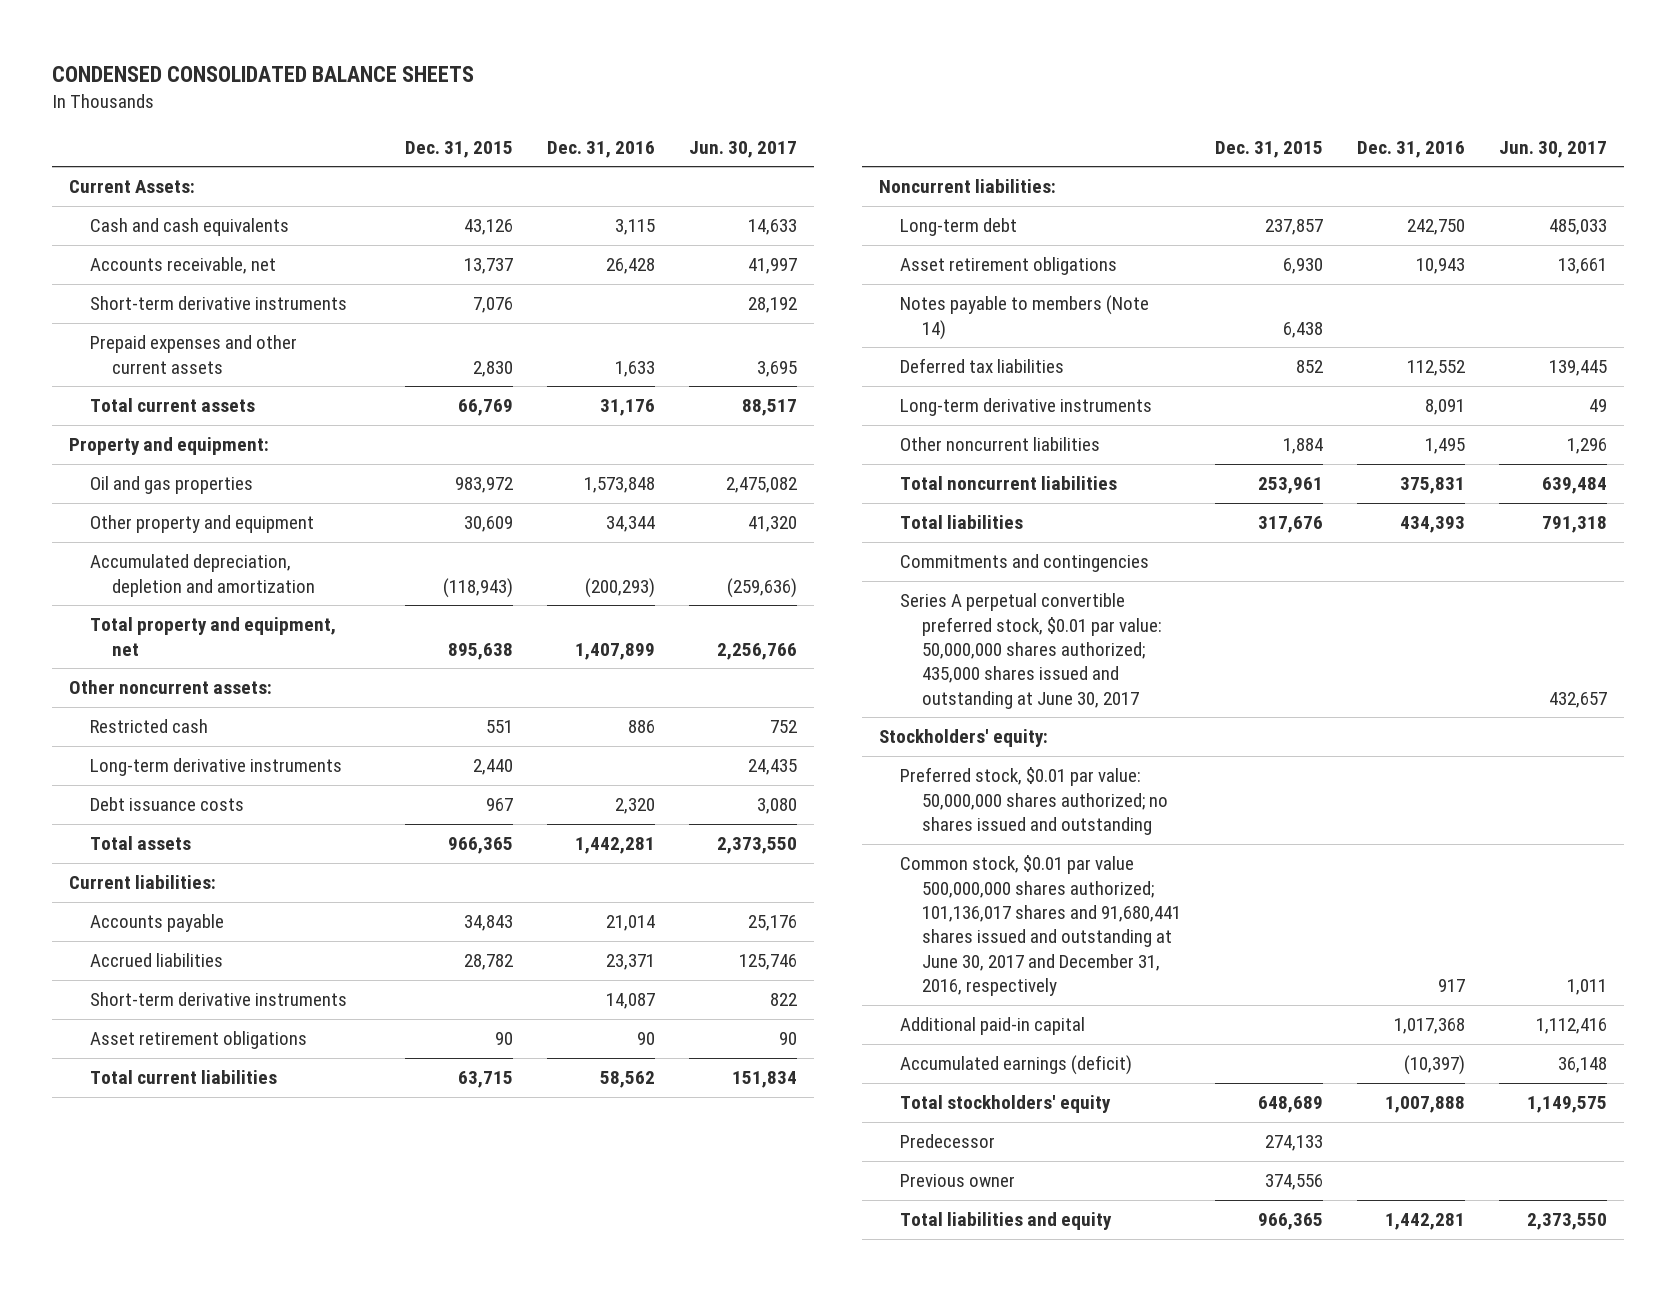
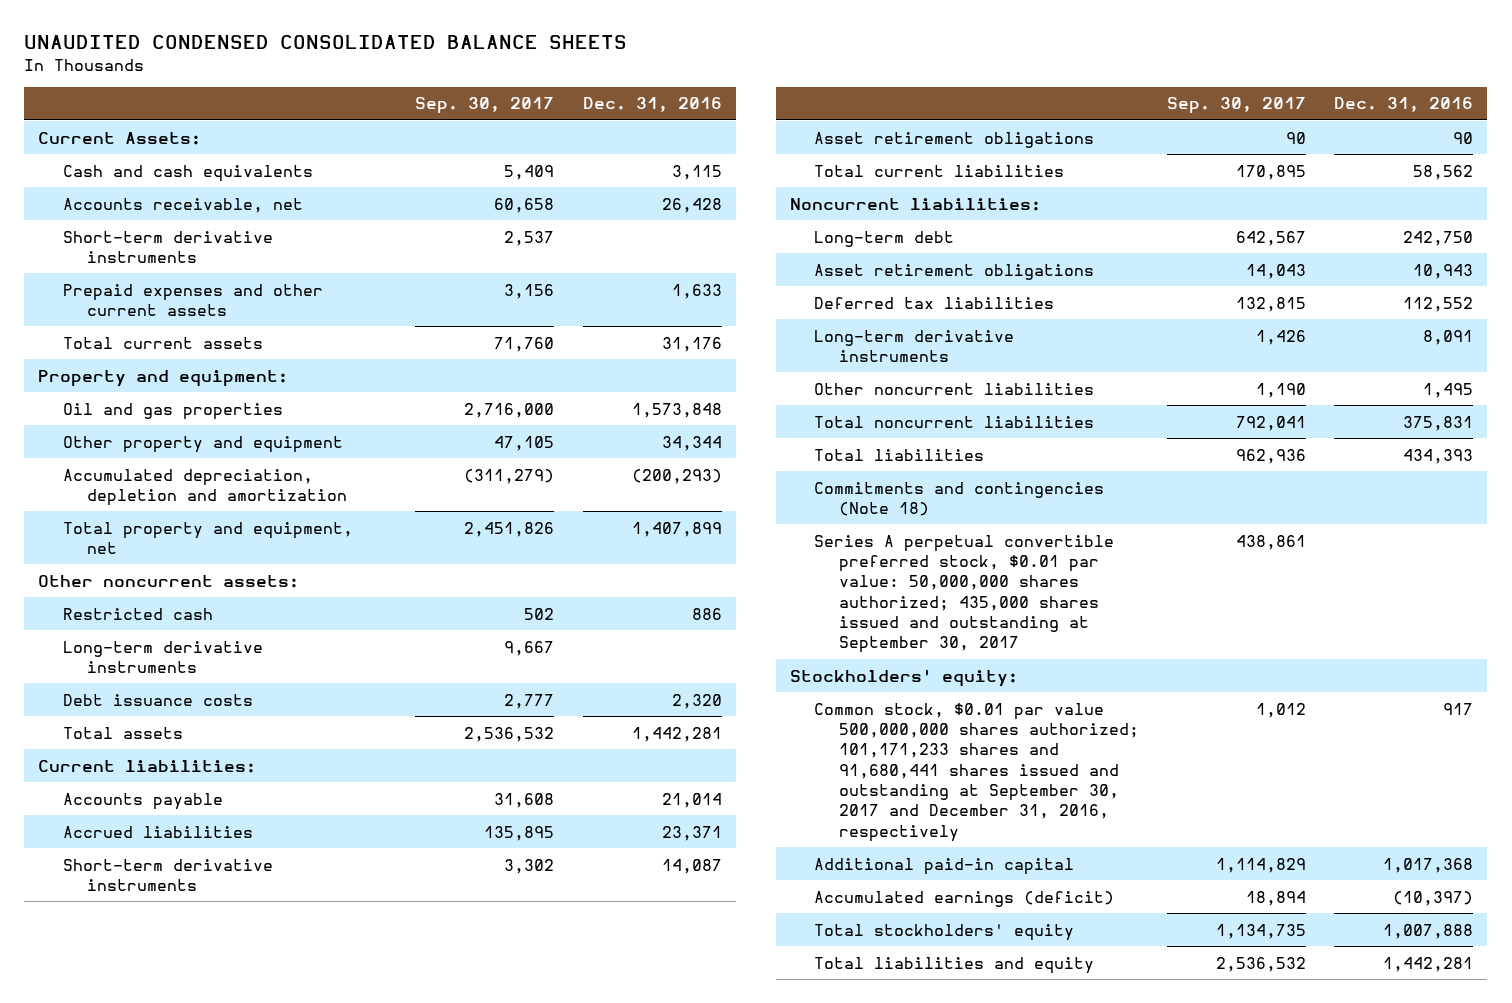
- CONDENSED CONSOLIDATED BALANCE SHEETS
+ UNAUDITED CONDENSED CONSOLIDATED BALANCE SHEETS
- | Dec. 31, 2015 | Dec. 31, 2016 | Jun. 30, 2017
+ | Sep. 30, 2017 | Dec. 31, 2016
- Notes payable to members (Note 14) | 6,438 | |
- Commitments and contingencies
- Series A perpetual convertible preferred stock, $0.01 par value: 50,000,000 shares authorized; 435,000 shares issued and outstanding at June 30, 2017 | | | 432,657
+ Commitments and contingencies (Note 18)
+ Series A perpetual convertible preferred stock, $0.01 par value: 50,000,000 shares authorized; 435,000 shares issued and outstanding at September 30, 2017 | 438,861 |
- Preferred stock, $0.01 par value: 50,000,000 shares authorized; no shares issued and outstanding
- Common stock, $0.01 par value 500,000,000 shares authorized; 101,136,017 shares and 91,680,441 shares issued and outstanding at June 30, 2017 and December 31, 2016, respectively | | 917 | 1,011
+ Common stock, $0.01 par value 500,000,000 shares authorized; 101,171,233 shares and 91,680,441 shares issued and outstanding at September 30, 2017 and December 31, 2016, respectively | 1,012 | 917
- Predecessor | 274,133 | |
- Previous owner | 374,556 | |

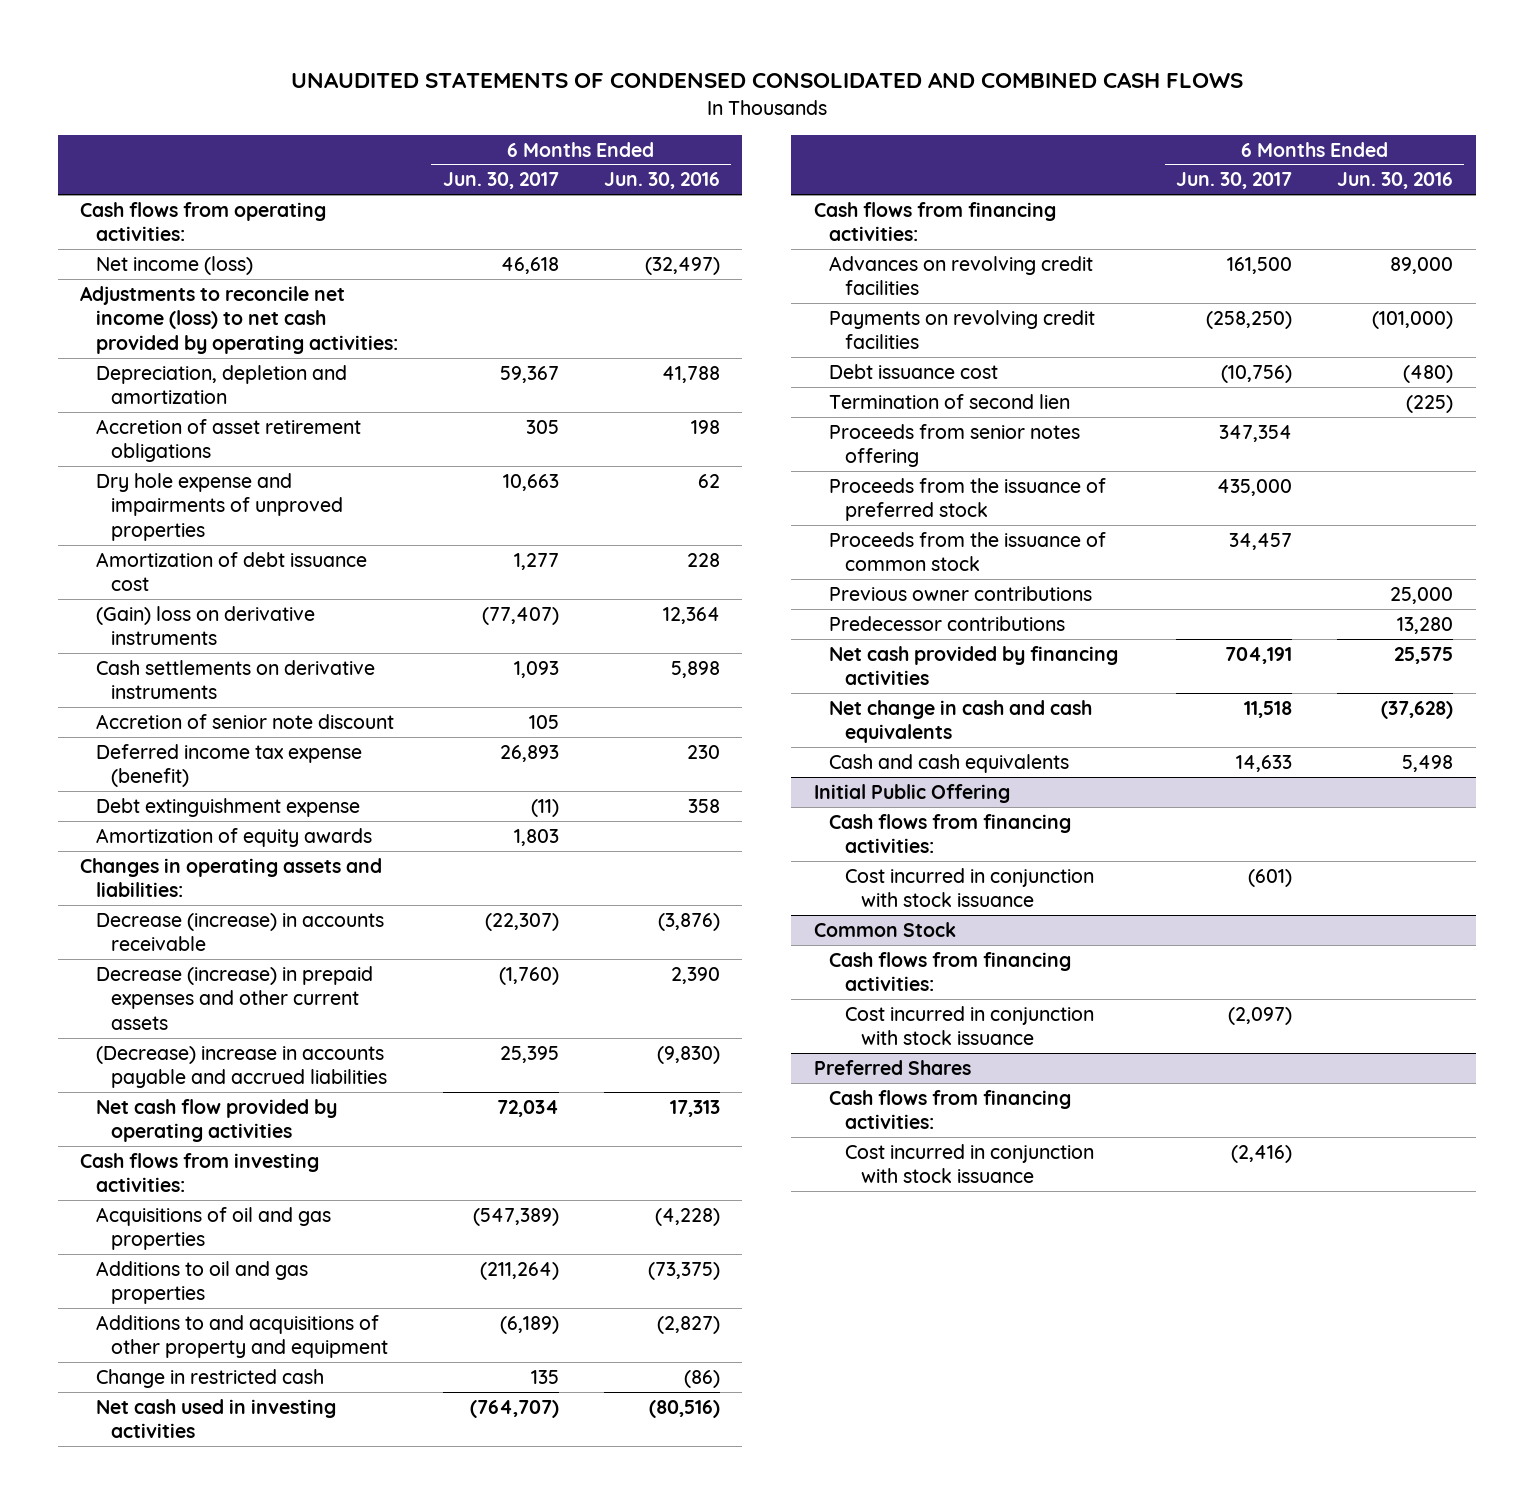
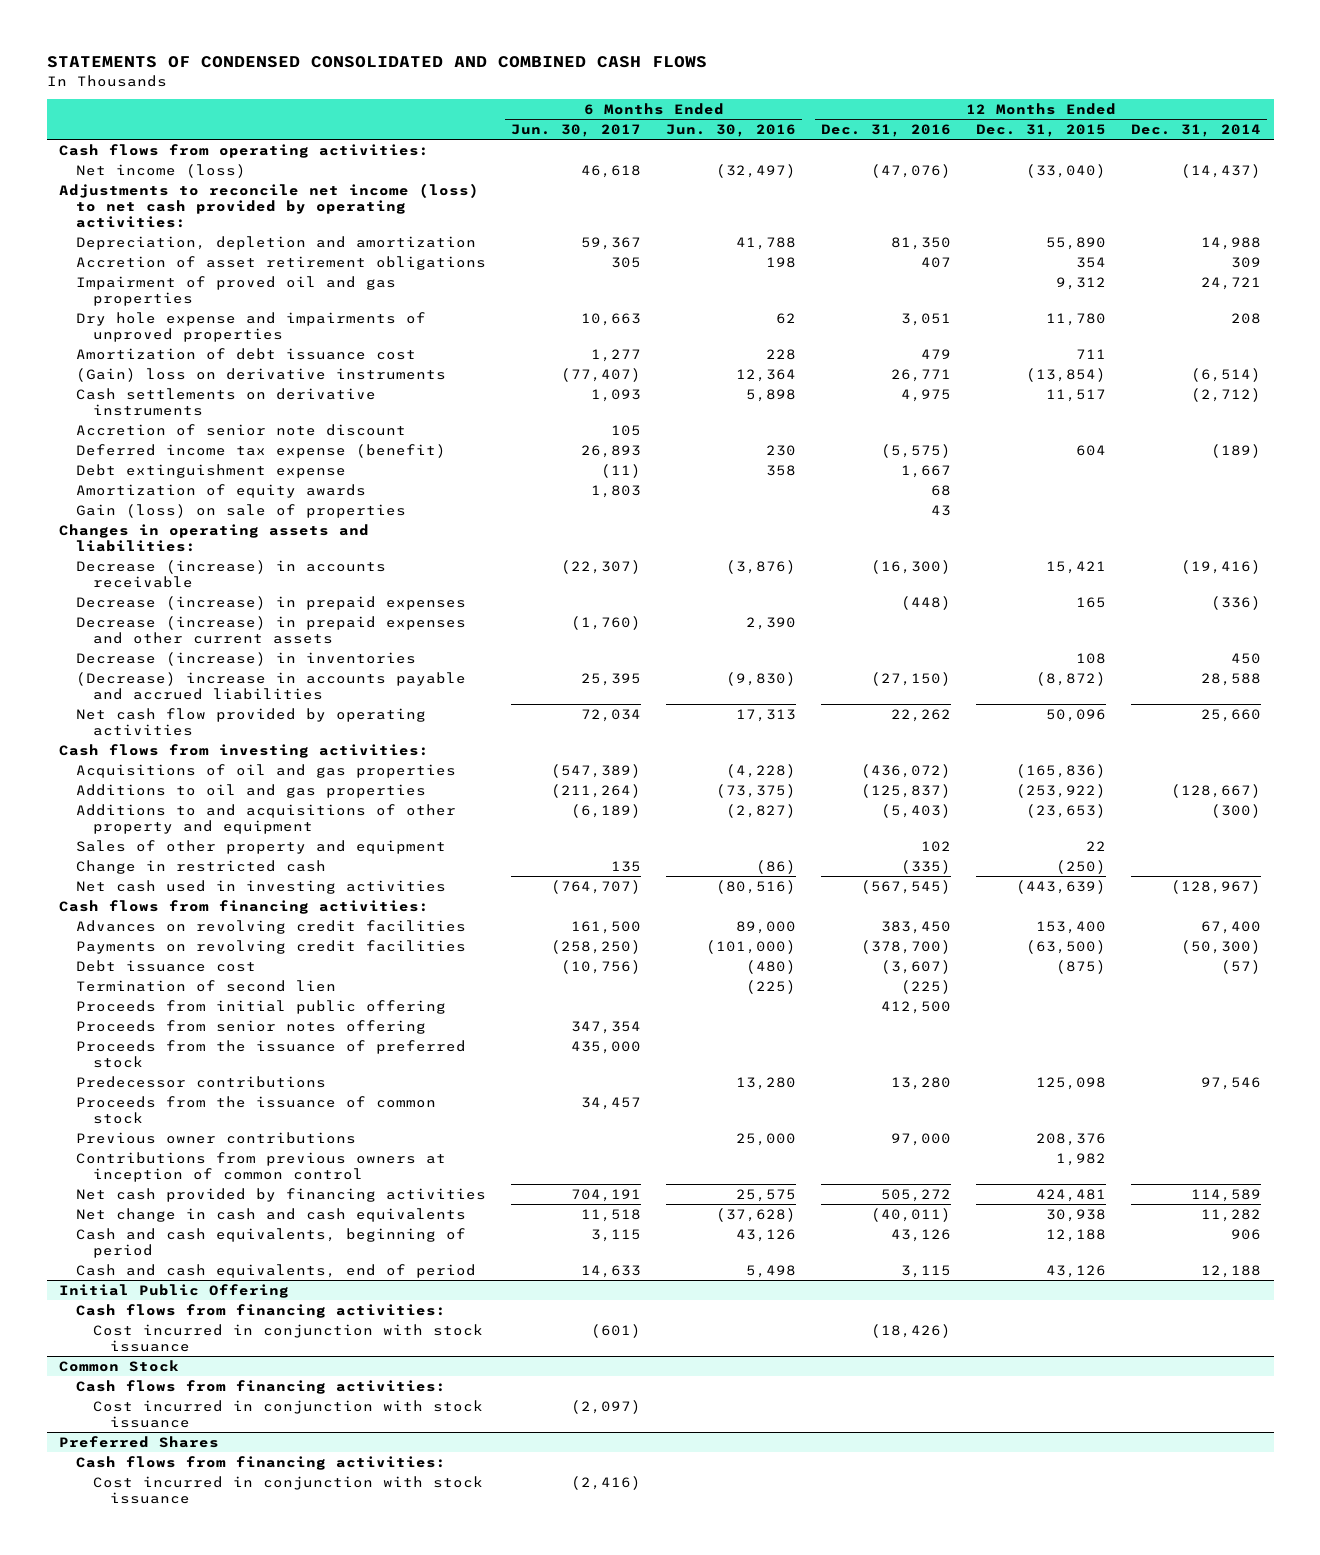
- UNAUDITED STATEMENTS OF CONDENSED CONSOLIDATED AND COMBINED CASH FLOWS
+ STATEMENTS OF CONDENSED CONSOLIDATED AND COMBINED CASH FLOWS
- | 6 Months Ended Jun. 30, 2017 | 6 Months Ended Jun. 30, 2016
+ | 6 Months Ended Jun. 30, 2017 | 6 Months Ended Jun. 30, 2016 | 12 Months Ended Dec. 31, 2016 | 12 Months Ended Dec. 31, 2015 | 12 Months Ended Dec. 31, 2014
+ Impairment of proved oil and gas properties | | | | 9,312 | 24,721
+ Gain (loss) on sale of properties | | | 43 | |
+ Decrease (increase) in prepaid expenses | | | (448) | 165 | (336)
+ Decrease (increase) in inventories | | | | 108 | 450
+ Sales of other property and equipment | | | 102 | 22 |
+ Proceeds from initial public offering | | | 412,500 | |
moved up: Predecessor contributions | | 13,280 | 13,280 | 125,098 | 97,546
+ Contributions from previous owners at inception of common control | | | | 1,982 |
- Cash and cash equivalents | 14,633 | 5,498
+ Cash and cash equivalents, beginning of period | 3,115 | 43,126 | 43,126 | 12,188 | 906
+ Cash and cash equivalents, end of period | 14,633 | 5,498 | 3,115 | 43,126 | 12,188

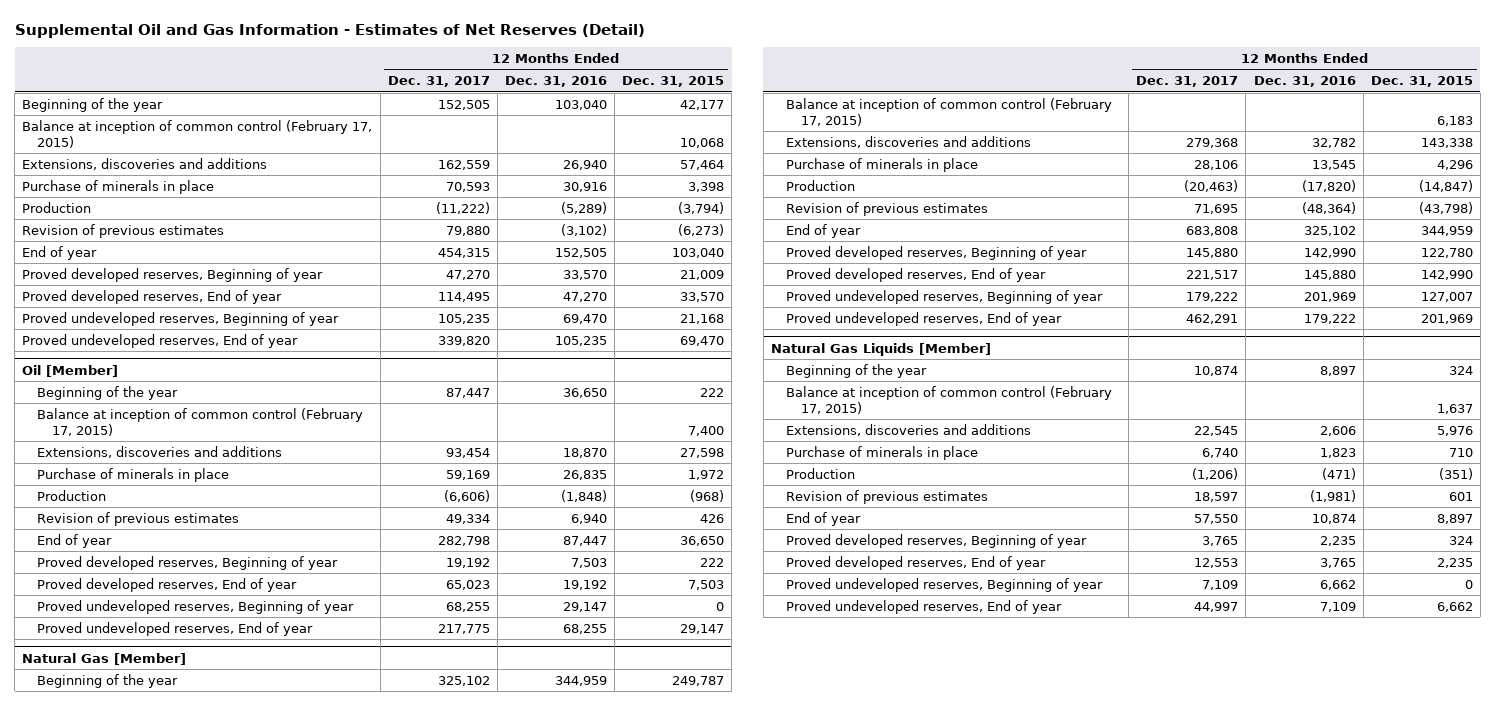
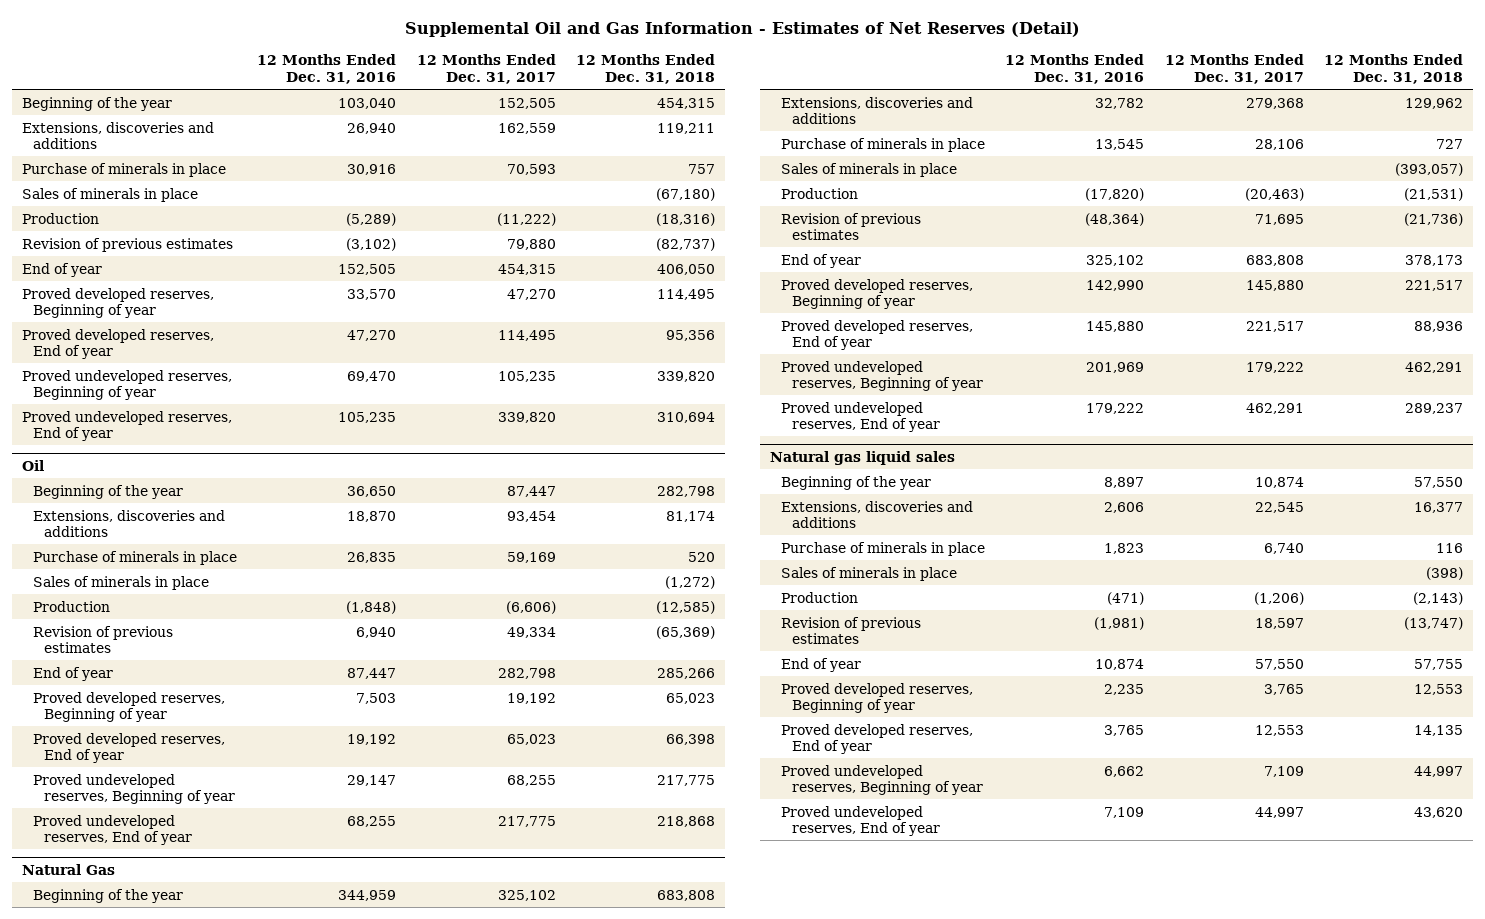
- | 12 Months Ended Dec. 31, 2017 | 12 Months Ended Dec. 31, 2016 | 12 Months Ended Dec. 31, 2015
+ | 12 Months Ended Dec. 31, 2016 | 12 Months Ended Dec. 31, 2017 | 12 Months Ended Dec. 31, 2018
- Balance at inception of common control (February 17, 2015) | | | 10,068
+ Sales of minerals in place | | | (67,180)
- Oil [Member]
+ Oil
- Balance at inception of common control (February 17, 2015) | | | 7,400
+ Sales of minerals in place | | | (1,272)
- Natural Gas [Member]
+ Natural Gas
- Balance at inception of common control (February 17, 2015) | | | 6,183
+ Sales of minerals in place | | | (393,057)
- Natural Gas Liquids [Member]
+ Natural gas liquid sales
- Balance at inception of common control (February 17, 2015) | | | 1,637
+ Sales of minerals in place | | | (398)

